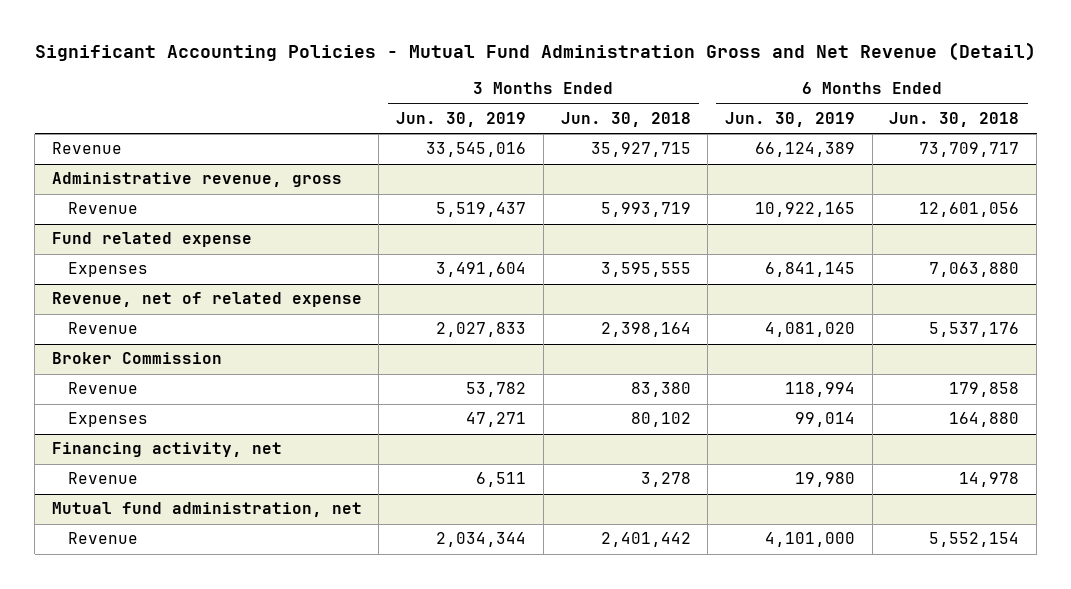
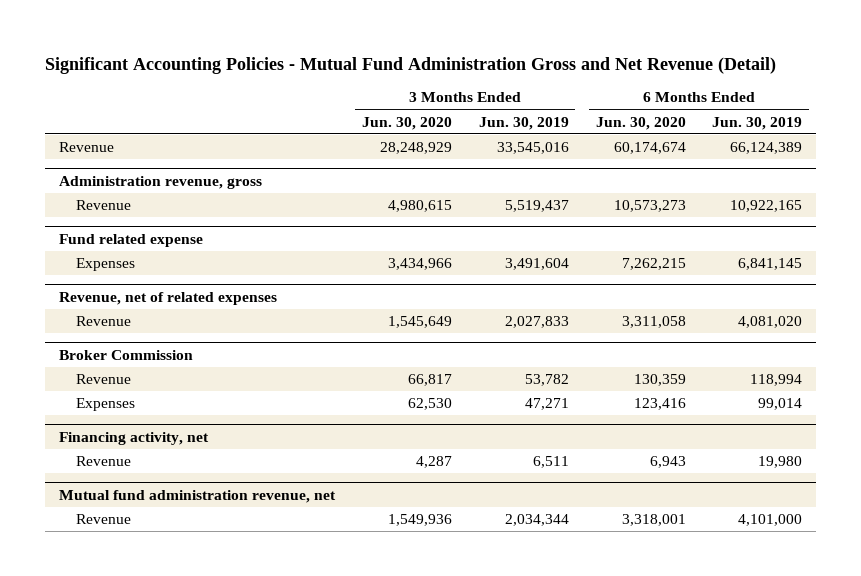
- | 3 Months Ended Jun. 30, 2019 | 3 Months Ended Jun. 30, 2018 | 6 Months Ended Jun. 30, 2019 | 6 Months Ended Jun. 30, 2018
+ | 3 Months Ended Jun. 30, 2020 | 3 Months Ended Jun. 30, 2019 | 6 Months Ended Jun. 30, 2020 | 6 Months Ended Jun. 30, 2019
- Administrative revenue, gross
+ Administration revenue, gross
- Revenue, net of related expense
+ Revenue, net of related expenses
- Mutual fund administration, net
+ Mutual fund administration revenue, net

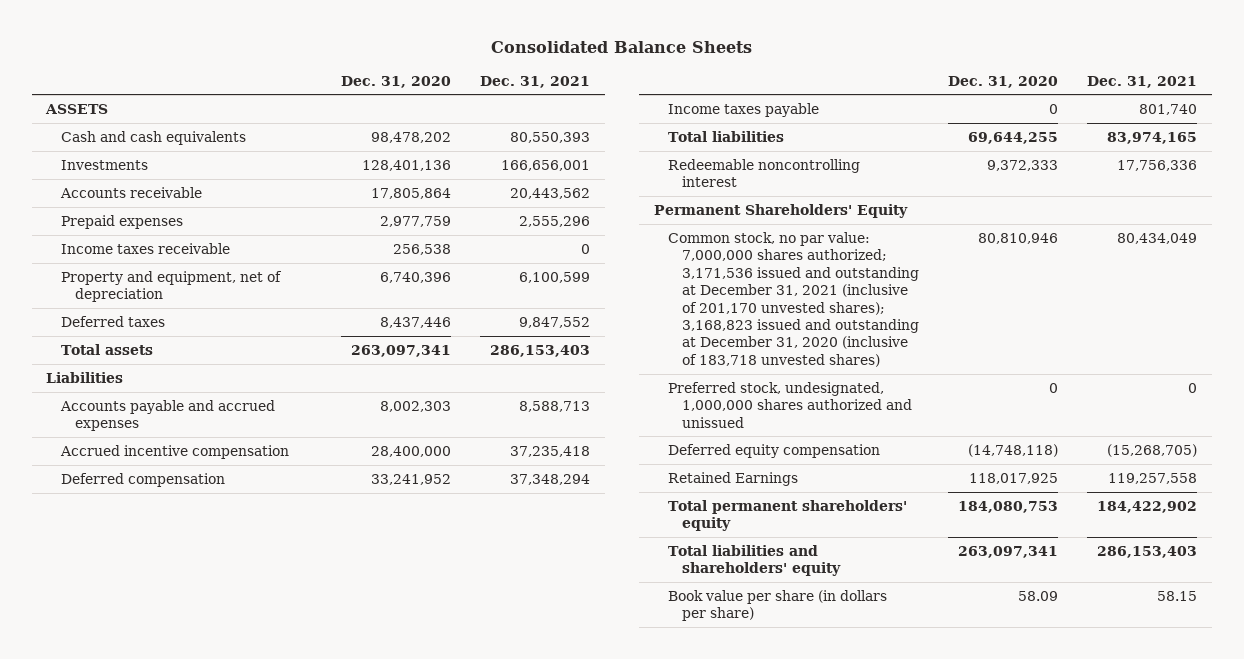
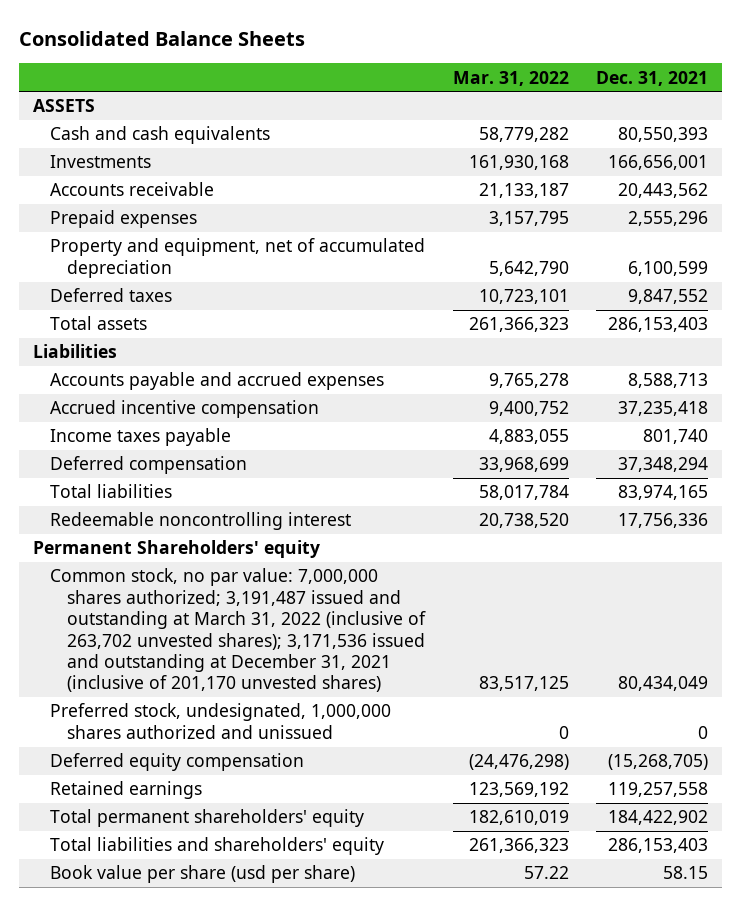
- | Dec. 31, 2020 | Dec. 31, 2021
+ | Mar. 31, 2022 | Dec. 31, 2021
- Income taxes receivable | 256,538 | 0
- Property and equipment, net of depreciation | 6,740,396 | 6,100,599
+ Property and equipment, net of accumulated depreciation | 5,642,790 | 6,100,599
moved down: Deferred compensation | 33,968,699 | 37,348,294
- Permanent Shareholders' Equity
- Common stock, no par value: 7,000,000 shares authorized; 3,171,536 issued and outstanding at December 31, 2021 (inclusive of 201,170 unvested shares); 3,168,823 issued and outstanding at December 31, 2020 (inclusive of 183,718 unvested shares) | 80,810,946 | 80,434,049
+ Permanent Shareholders' equity
+ Common stock, no par value: 7,000,000 shares authorized; 3,191,487 issued and outstanding at March 31, 2022 (inclusive of 263,702 unvested shares); 3,171,536 issued and outstanding at December 31, 2021 (inclusive of 201,170 unvested shares) | 83,517,125 | 80,434,049
- Retained Earnings | 118,017,925 | 119,257,558
+ Retained earnings | 123,569,192 | 119,257,558
- Book value per share (in dollars per share) | 58.09 | 58.15
+ Book value per share (usd per share) | 57.22 | 58.15

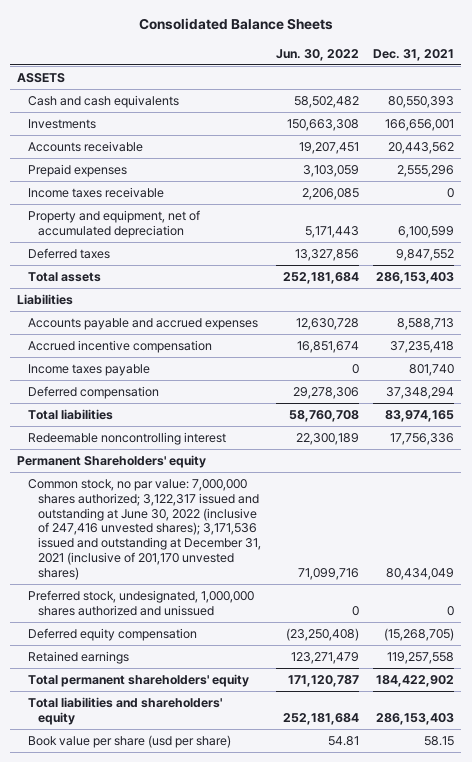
- | Mar. 31, 2022 | Dec. 31, 2021
+ | Jun. 30, 2022 | Dec. 31, 2021
+ Income taxes receivable | 2,206,085 | 0
- Common stock, no par value: 7,000,000 shares authorized; 3,191,487 issued and outstanding at March 31, 2022 (inclusive of 263,702 unvested shares); 3,171,536 issued and outstanding at December 31, 2021 (inclusive of 201,170 unvested shares) | 83,517,125 | 80,434,049
+ Common stock, no par value: 7,000,000 shares authorized; 3,122,317 issued and outstanding at June 30, 2022 (inclusive of 247,416 unvested shares); 3,171,536 issued and outstanding at December 31, 2021 (inclusive of 201,170 unvested shares) | 71,099,716 | 80,434,049

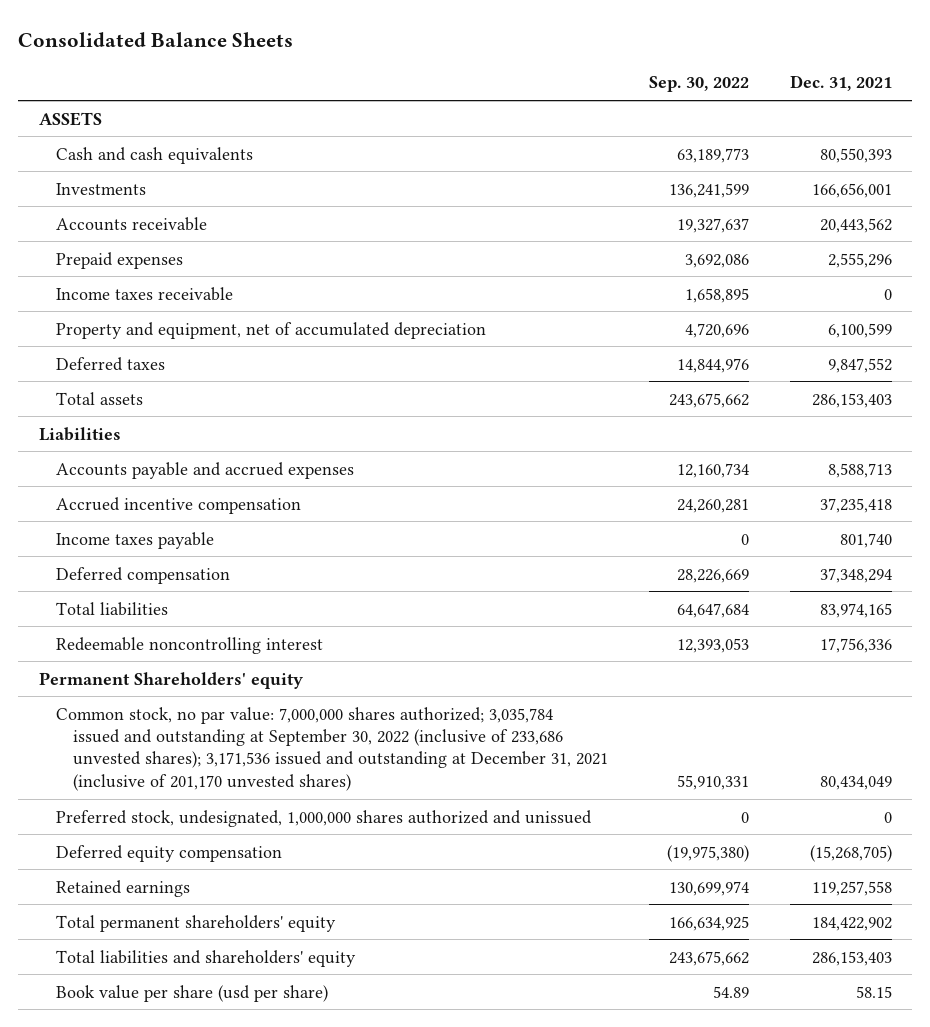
- | Jun. 30, 2022 | Dec. 31, 2021
+ | Sep. 30, 2022 | Dec. 31, 2021
- Common stock, no par value: 7,000,000 shares authorized; 3,122,317 issued and outstanding at June 30, 2022 (inclusive of 247,416 unvested shares); 3,171,536 issued and outstanding at December 31, 2021 (inclusive of 201,170 unvested shares) | 71,099,716 | 80,434,049
+ Common stock, no par value: 7,000,000 shares authorized; 3,035,784 issued and outstanding at September 30, 2022 (inclusive of 233,686 unvested shares); 3,171,536 issued and outstanding at December 31, 2021 (inclusive of 201,170 unvested shares) | 55,910,331 | 80,434,049

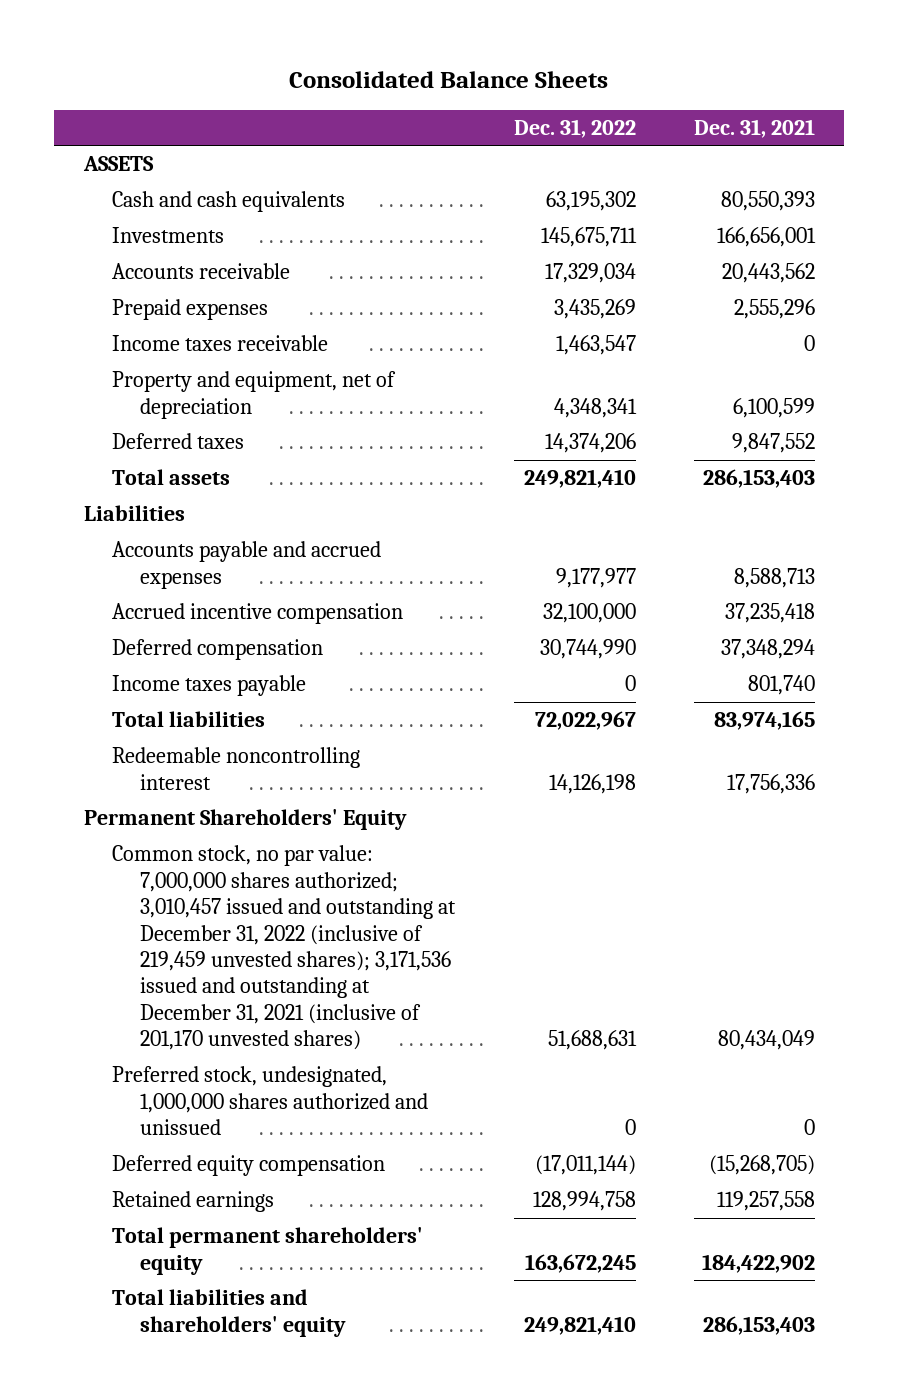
- | Sep. 30, 2022 | Dec. 31, 2021
+ | Dec. 31, 2022 | Dec. 31, 2021
- Property and equipment, net of accumulated depreciation | 4,720,696 | 6,100,599
+ Property and equipment, net of depreciation | 4,348,341 | 6,100,599
moved down: Income taxes payable | 0 | 801,740
- Permanent Shareholders' equity
- Common stock, no par value: 7,000,000 shares authorized; 3,035,784 issued and outstanding at September 30, 2022 (inclusive of 233,686 unvested shares); 3,171,536 issued and outstanding at December 31, 2021 (inclusive of 201,170 unvested shares) | 55,910,331 | 80,434,049
+ Permanent Shareholders' Equity
+ Common stock, no par value: 7,000,000 shares authorized; 3,010,457 issued and outstanding at December 31, 2022 (inclusive of 219,459 unvested shares); 3,171,536 issued and outstanding at December 31, 2021 (inclusive of 201,170 unvested shares) | 51,688,631 | 80,434,049
- Book value per share (usd per share) | 54.89 | 58.15

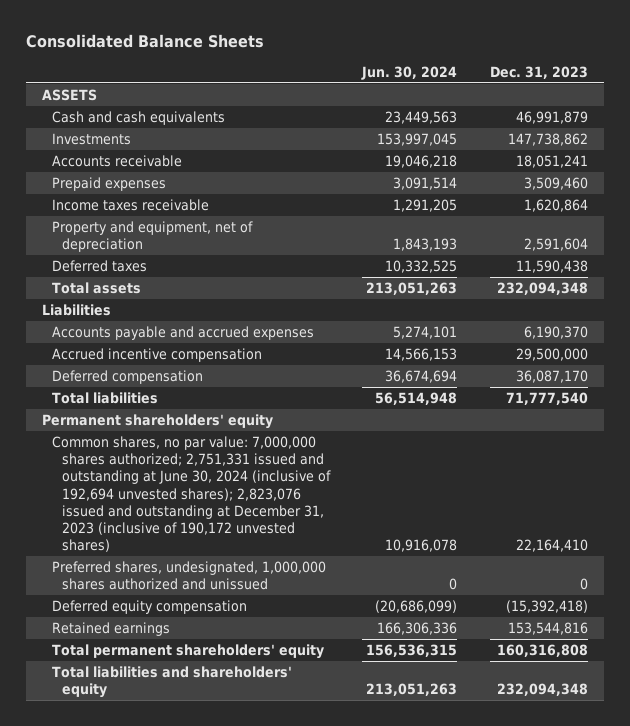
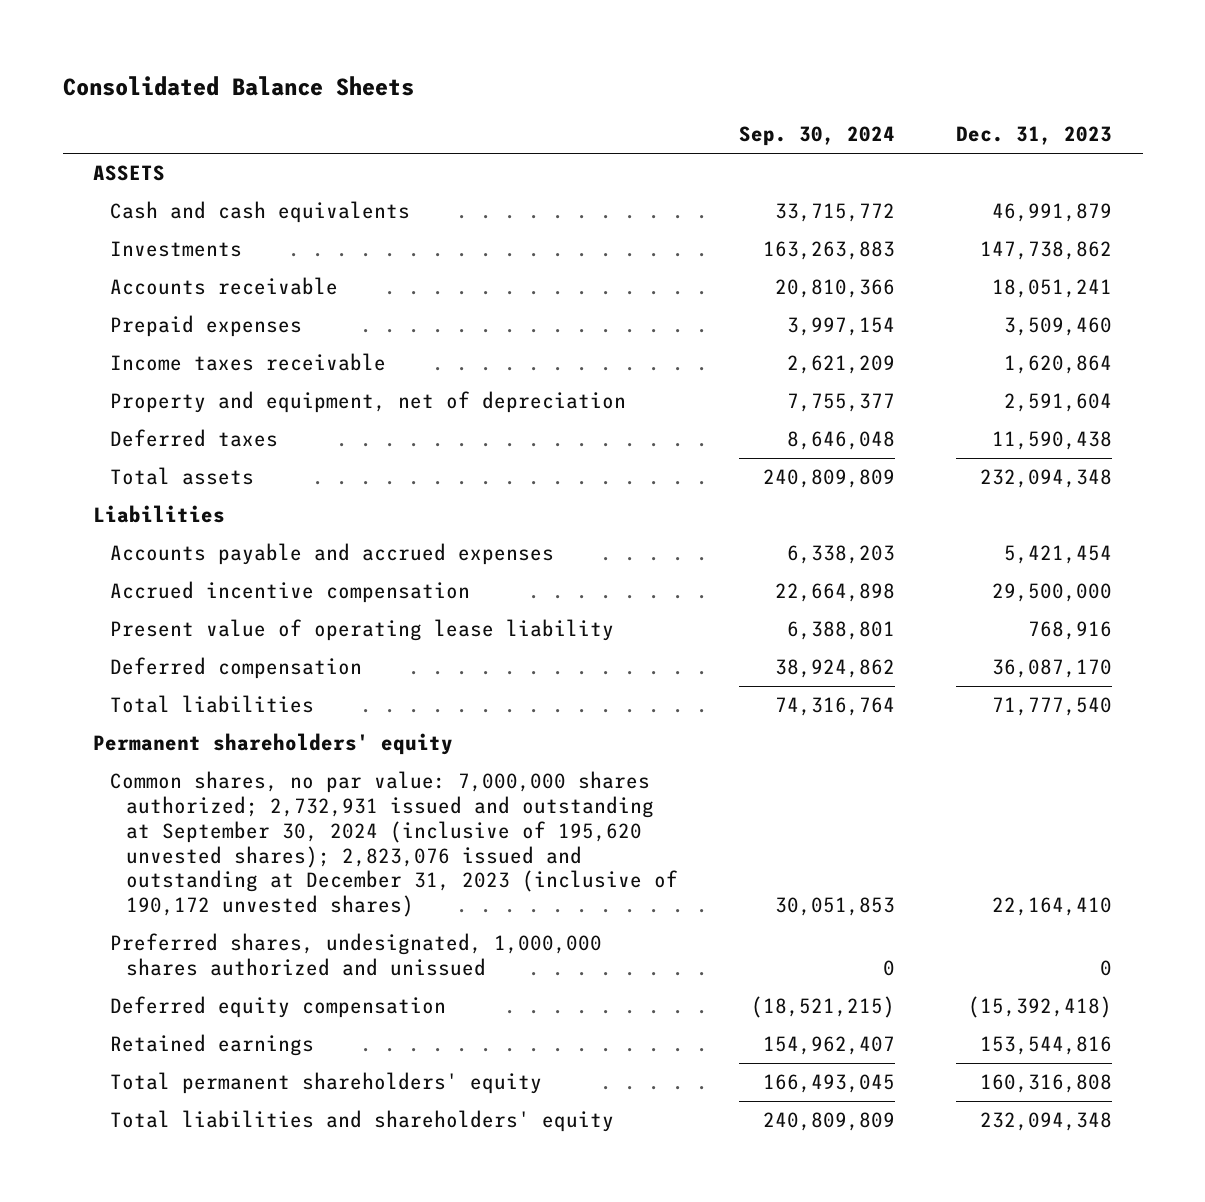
- | Jun. 30, 2024 | Dec. 31, 2023
+ | Sep. 30, 2024 | Dec. 31, 2023
- Accounts payable and accrued expenses | 5,274,101 | 6,190,370
+ Accounts payable and accrued expenses | 6,338,203 | 5,421,454
+ Present value of operating lease liability | 6,388,801 | 768,916
- Common shares, no par value: 7,000,000 shares authorized; 2,751,331 issued and outstanding at June 30, 2024 (inclusive of 192,694 unvested shares); 2,823,076 issued and outstanding at December 31, 2023 (inclusive of 190,172 unvested shares) | 10,916,078 | 22,164,410
+ Common shares, no par value: 7,000,000 shares authorized; 2,732,931 issued and outstanding at September 30, 2024 (inclusive of 195,620 unvested shares); 2,823,076 issued and outstanding at December 31, 2023 (inclusive of 190,172 unvested shares) | 30,051,853 | 22,164,410

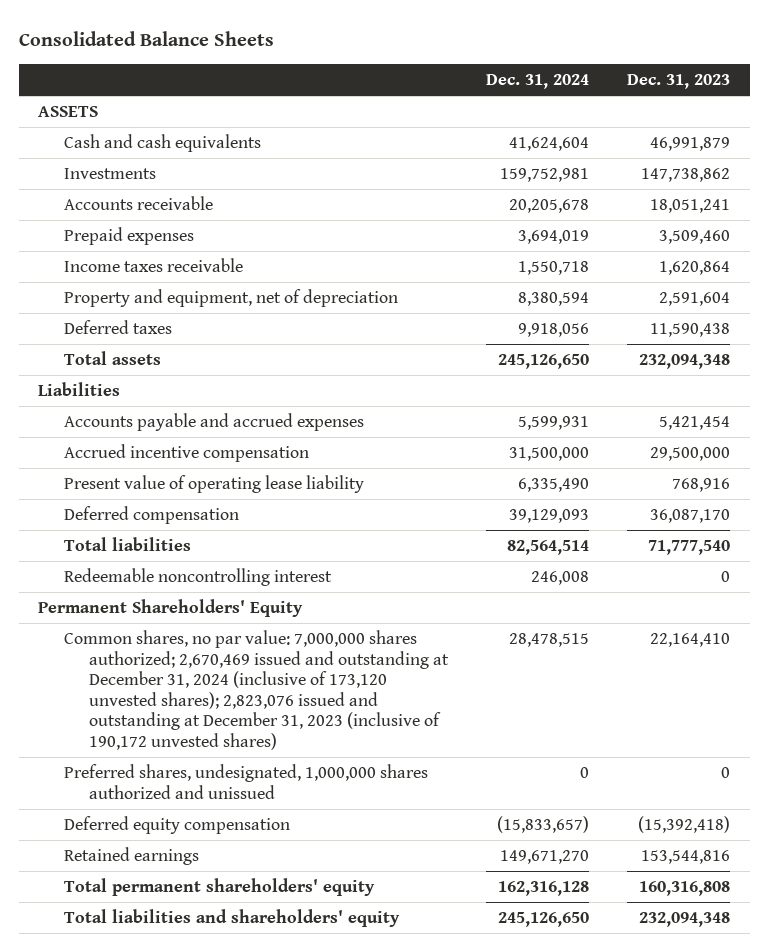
- | Sep. 30, 2024 | Dec. 31, 2023
+ | Dec. 31, 2024 | Dec. 31, 2023
- Permanent shareholders' equity
- Common shares, no par value: 7,000,000 shares authorized; 2,732,931 issued and outstanding at September 30, 2024 (inclusive of 195,620 unvested shares); 2,823,076 issued and outstanding at December 31, 2023 (inclusive of 190,172 unvested shares) | 30,051,853 | 22,164,410
+ Redeemable noncontrolling interest | 246,008 | 0
+ Permanent Shareholders' Equity
+ Common shares, no par value: 7,000,000 shares authorized; 2,670,469 issued and outstanding at December 31, 2024 (inclusive of 173,120 unvested shares); 2,823,076 issued and outstanding at December 31, 2023 (inclusive of 190,172 unvested shares) | 28,478,515 | 22,164,410

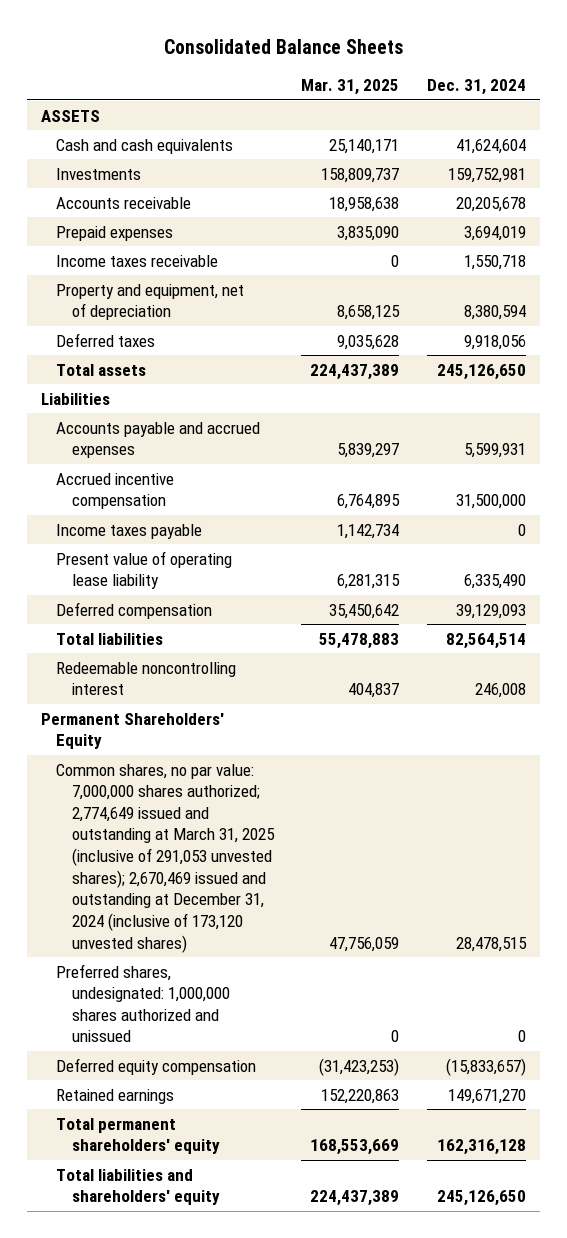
- | Dec. 31, 2024 | Dec. 31, 2023
+ | Mar. 31, 2025 | Dec. 31, 2024
+ Income taxes payable | 1,142,734 | 0
- Common shares, no par value: 7,000,000 shares authorized; 2,670,469 issued and outstanding at December 31, 2024 (inclusive of 173,120 unvested shares); 2,823,076 issued and outstanding at December 31, 2023 (inclusive of 190,172 unvested shares) | 28,478,515 | 22,164,410
- Preferred shares, undesignated, 1,000,000 shares authorized and unissued | 0 | 0
+ Common shares, no par value: 7,000,000 shares authorized; 2,774,649 issued and outstanding at March 31, 2025 (inclusive of 291,053 unvested shares); 2,670,469 issued and outstanding at December 31, 2024 (inclusive of 173,120 unvested shares) | 47,756,059 | 28,478,515
+ Preferred shares, undesignated: 1,000,000 shares authorized and unissued | 0 | 0

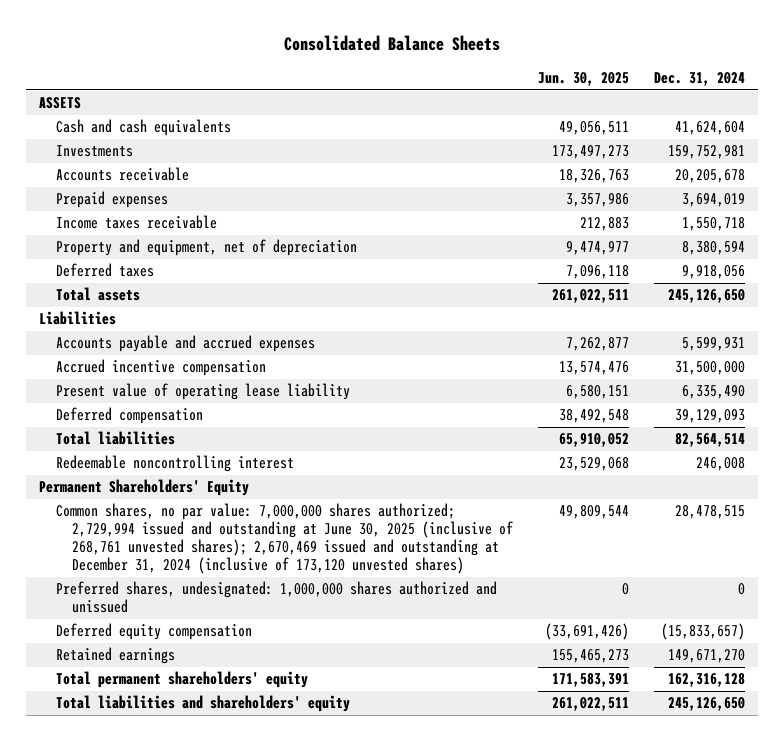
- | Mar. 31, 2025 | Dec. 31, 2024
+ | Jun. 30, 2025 | Dec. 31, 2024
- Income taxes payable | 1,142,734 | 0
- Common shares, no par value: 7,000,000 shares authorized; 2,774,649 issued and outstanding at March 31, 2025 (inclusive of 291,053 unvested shares); 2,670,469 issued and outstanding at December 31, 2024 (inclusive of 173,120 unvested shares) | 47,756,059 | 28,478,515
+ Common shares, no par value: 7,000,000 shares authorized; 2,729,994 issued and outstanding at June 30, 2025 (inclusive of 268,761 unvested shares); 2,670,469 issued and outstanding at December 31, 2024 (inclusive of 173,120 unvested shares) | 49,809,544 | 28,478,515

